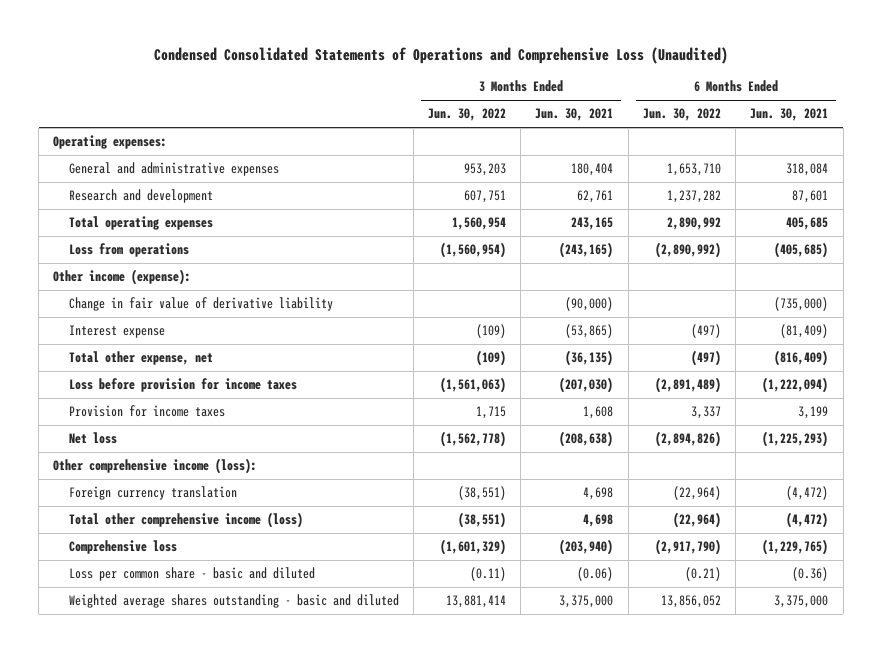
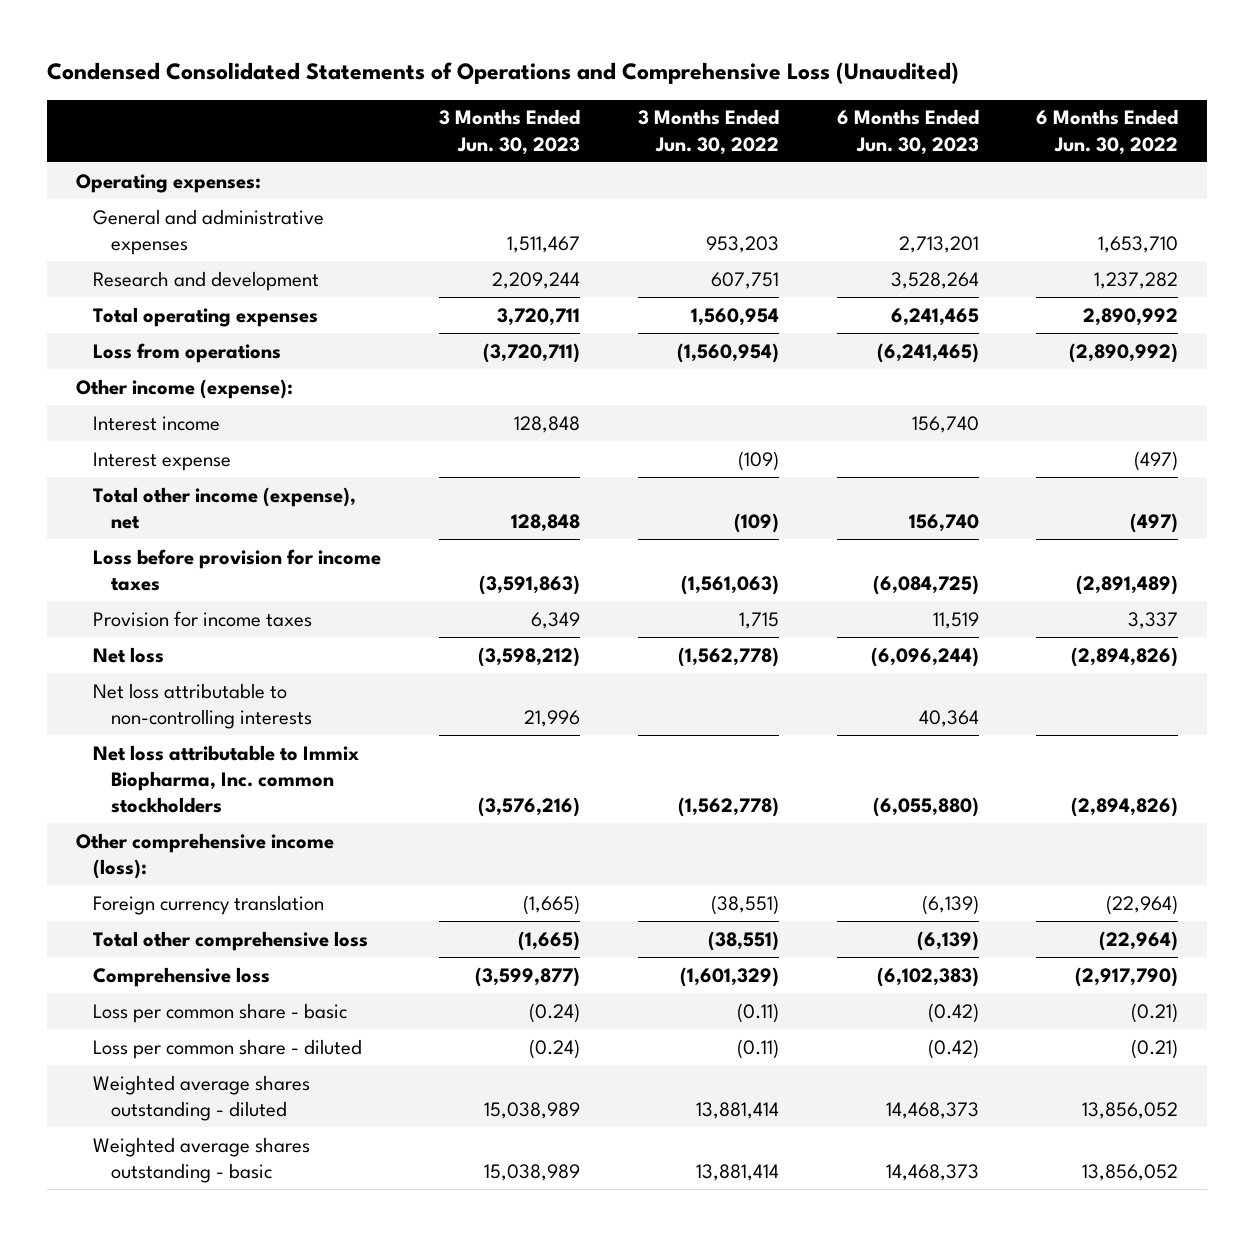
- | 3 Months Ended Jun. 30, 2022 | 3 Months Ended Jun. 30, 2021 | 6 Months Ended Jun. 30, 2022 | 6 Months Ended Jun. 30, 2021
+ | 3 Months Ended Jun. 30, 2023 | 3 Months Ended Jun. 30, 2022 | 6 Months Ended Jun. 30, 2023 | 6 Months Ended Jun. 30, 2022
- Change in fair value of derivative liability | | (90,000) | | (735,000)
+ Interest income | 128,848 | | 156,740 |
- Total other expense, net | (109) | (36,135) | (497) | (816,409)
+ Total other income (expense), net | 128,848 | (109) | 156,740 | (497)
+ Net loss attributable to non-controlling interests | 21,996 | | 40,364 |
+ Net loss attributable to Immix Biopharma, Inc. common stockholders | (3,576,216) | (1,562,778) | (6,055,880) | (2,894,826)
- Total other comprehensive income (loss) | (38,551) | 4,698 | (22,964) | (4,472)
+ Total other comprehensive loss | (1,665) | (38,551) | (6,139) | (22,964)
- Loss per common share - basic and diluted | (0.11) | (0.06) | (0.21) | (0.36)
- Weighted average shares outstanding - basic and diluted | 13,881,414 | 3,375,000 | 13,856,052 | 3,375,000
+ Loss per common share - basic | (0.24) | (0.11) | (0.42) | (0.21)
+ Loss per common share - diluted | (0.24) | (0.11) | (0.42) | (0.21)
+ Weighted average shares outstanding - diluted | 15,038,989 | 13,881,414 | 14,468,373 | 13,856,052
+ Weighted average shares outstanding - basic | 15,038,989 | 13,881,414 | 14,468,373 | 13,856,052

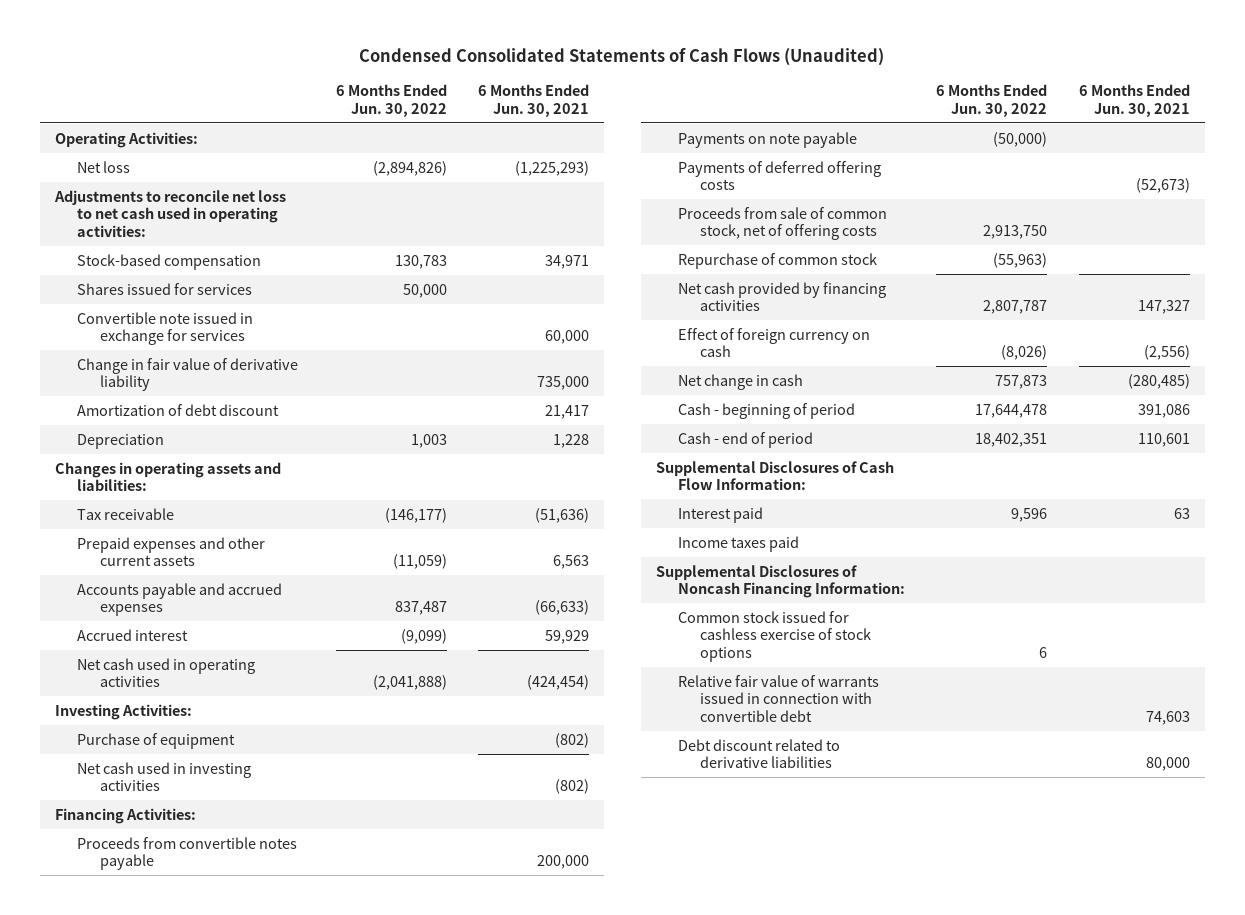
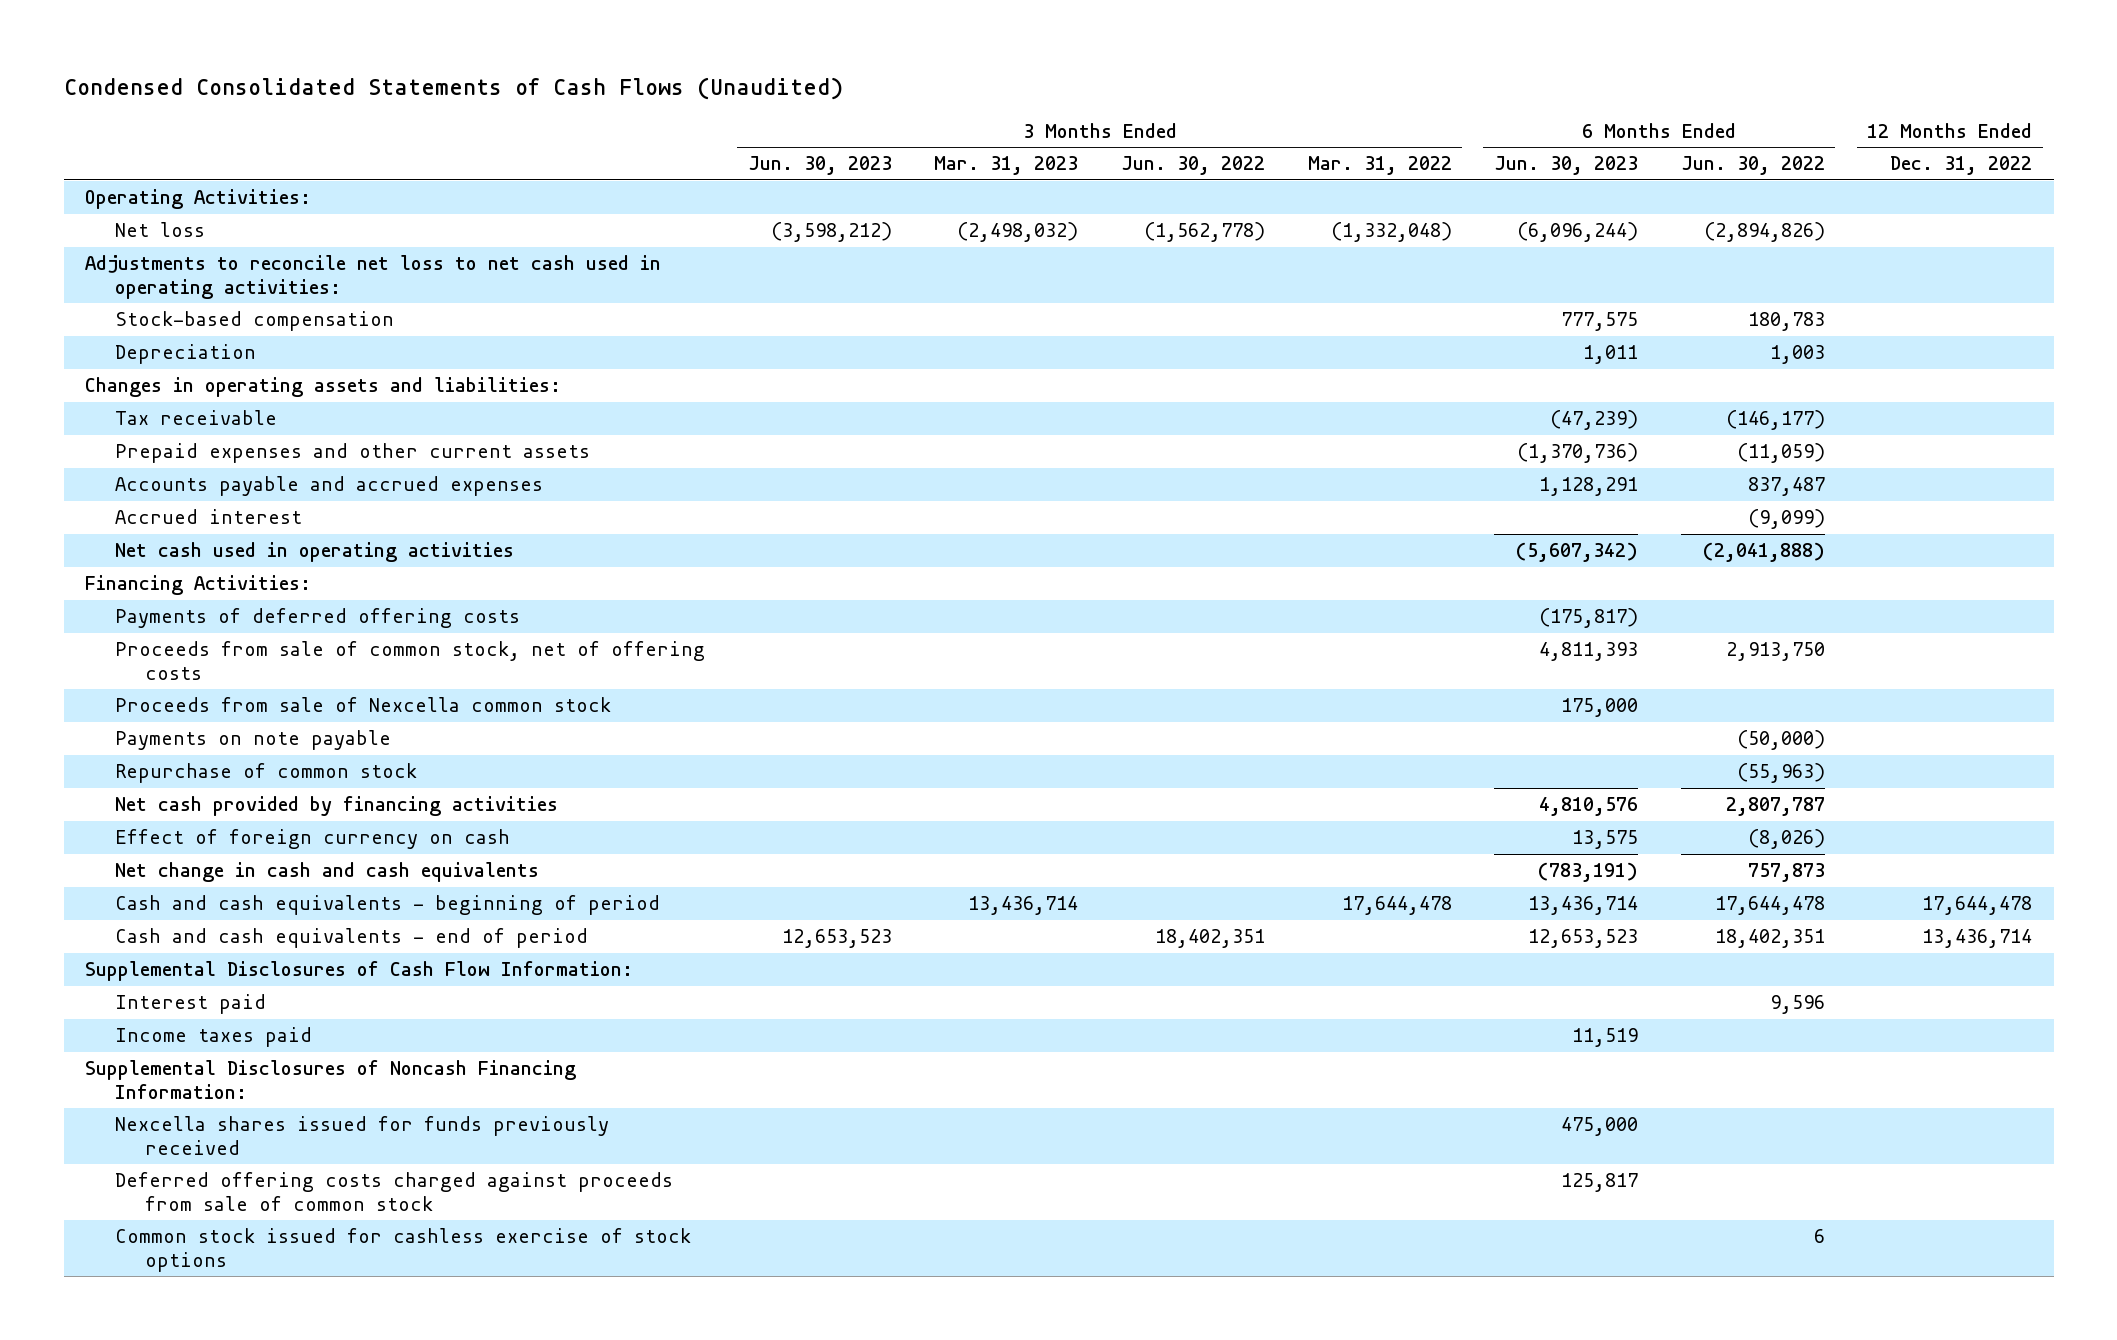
- | 6 Months Ended Jun. 30, 2022 | 6 Months Ended Jun. 30, 2021
+ | 3 Months Ended Jun. 30, 2023 | 3 Months Ended Mar. 31, 2023 | 3 Months Ended Jun. 30, 2022 | 3 Months Ended Mar. 31, 2022 | 6 Months Ended Jun. 30, 2023 | 6 Months Ended Jun. 30, 2022 | 12 Months Ended Dec. 31, 2022
- Stock-based compensation | 130,783 | 34,971
- Shares issued for services | 50,000 |
- Convertible note issued in exchange for services | | 60,000
- Change in fair value of derivative liability | | 735,000
- Amortization of debt discount | | 21,417
+ Stock-based compensation | | | | | 777,575 | 180,783 |
- Investing Activities:
- Purchase of equipment | | (802)
- Net cash used in investing activities | | (802)
- Proceeds from convertible notes payable | | 200,000
+ Proceeds from sale of Nexcella common stock | | | | | 175,000 | |
moved down: Payments on note payable | | | | | | (50,000) |
- Net change in cash | 757,873 | (280,485)
- Cash - beginning of period | 17,644,478 | 391,086
- Cash - end of period | 18,402,351 | 110,601
+ Net change in cash and cash equivalents | | | | | (783,191) | 757,873 |
+ Cash and cash equivalents - beginning of period | | 13,436,714 | | 17,644,478 | 13,436,714 | 17,644,478 | 17,644,478
+ Cash and cash equivalents - end of period | 12,653,523 | | 18,402,351 | | 12,653,523 | 18,402,351 | 13,436,714
+ Nexcella shares issued for funds previously received | | | | | 475,000 | |
+ Deferred offering costs charged against proceeds from sale of common stock | | | | | 125,817 | |
- Relative fair value of warrants issued in connection with convertible debt | | 74,603
- Debt discount related to derivative liabilities | | 80,000

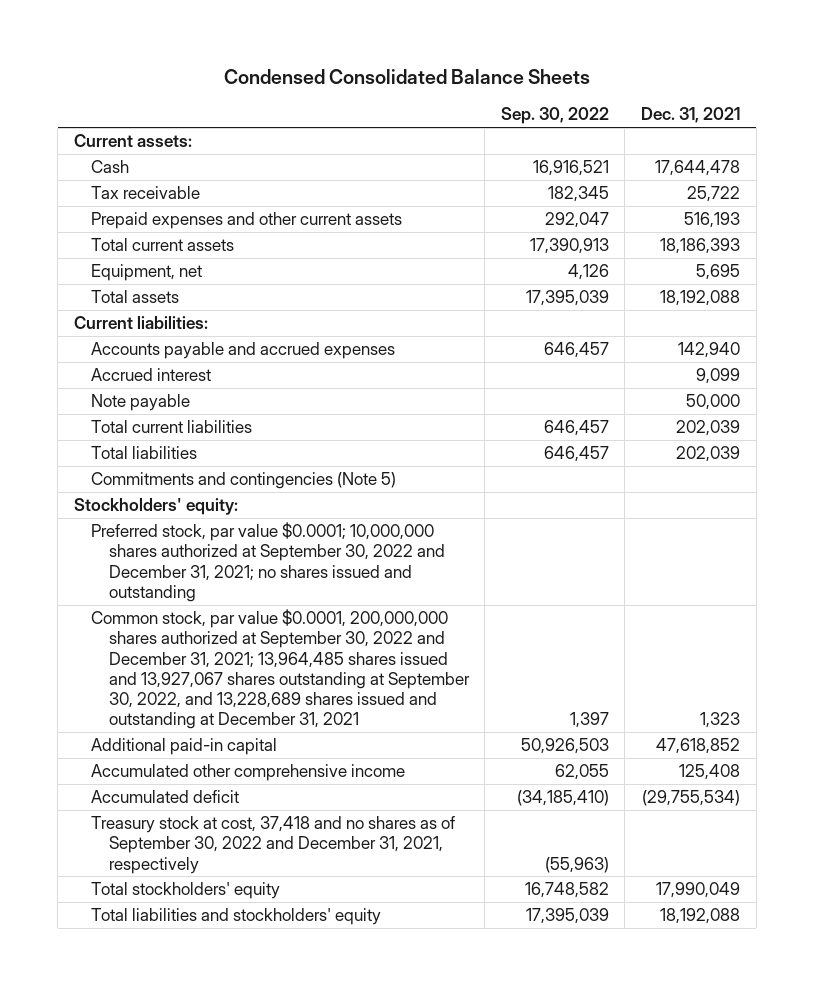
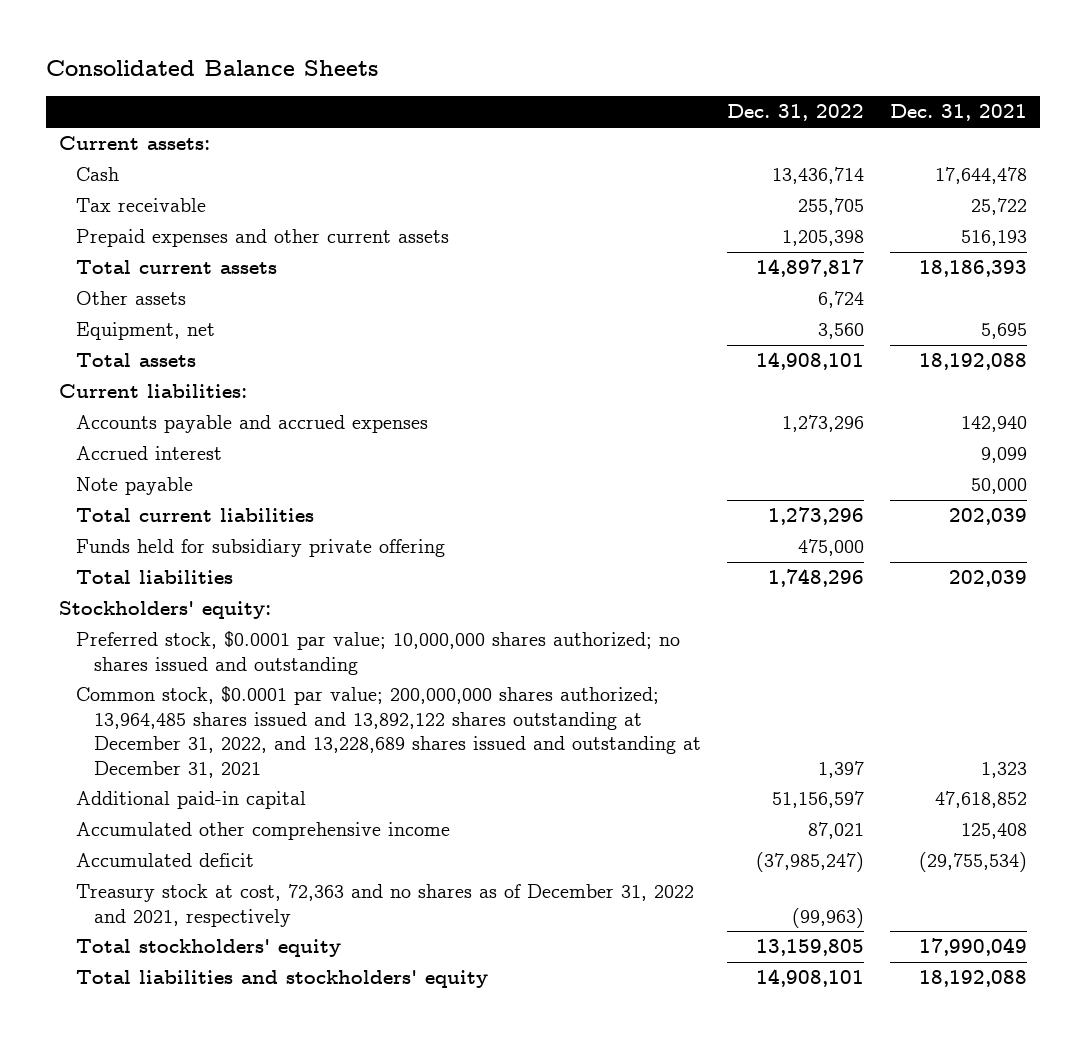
- Condensed Consolidated Balance Sheets
+ Consolidated Balance Sheets
- | Sep. 30, 2022 | Dec. 31, 2021
+ | Dec. 31, 2022 | Dec. 31, 2021
+ Other assets | 6,724 |
+ Funds held for subsidiary private offering | 475,000 |
- Commitments and contingencies (Note 5)
- Preferred stock, par value $0.0001; 10,000,000 shares authorized at September 30, 2022 and December 31, 2021; no shares issued and outstanding
- Common stock, par value $0.0001, 200,000,000 shares authorized at September 30, 2022 and December 31, 2021; 13,964,485 shares issued and 13,927,067 shares outstanding at September 30, 2022, and 13,228,689 shares issued and outstanding at December 31, 2021 | 1,397 | 1,323
+ Preferred stock, $0.0001 par value; 10,000,000 shares authorized; no shares issued and outstanding
+ Common stock, $0.0001 par value; 200,000,000 shares authorized; 13,964,485 shares issued and 13,892,122 shares outstanding at December 31, 2022, and 13,228,689 shares issued and outstanding at December 31, 2021 | 1,397 | 1,323
- Treasury stock at cost, 37,418 and no shares as of September 30, 2022 and December 31, 2021, respectively | (55,963) |
+ Treasury stock at cost, 72,363 and no shares as of December 31, 2022 and 2021, respectively | (99,963) |

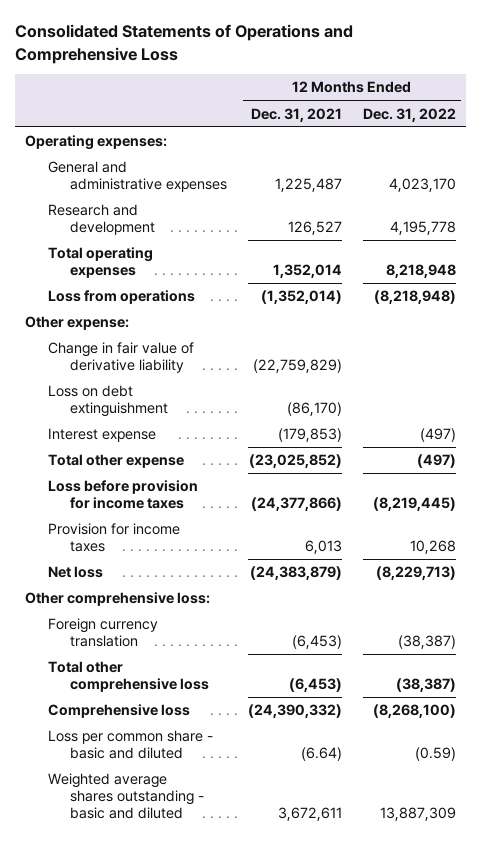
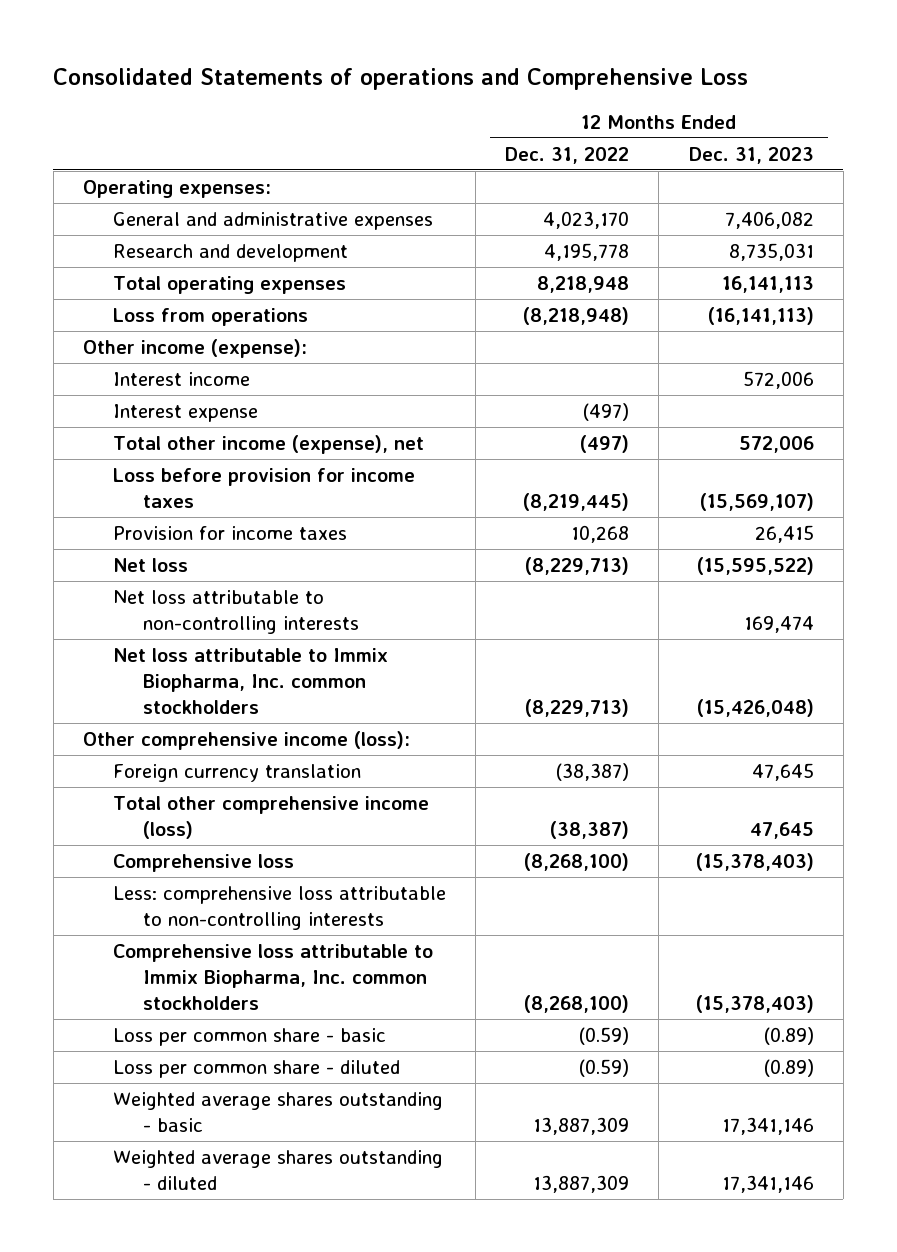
- Consolidated Statements of Operations and Comprehensive Loss
+ Consolidated Statements of operations and Comprehensive Loss
- | 12 Months Ended Dec. 31, 2021 | 12 Months Ended Dec. 31, 2022
+ | 12 Months Ended Dec. 31, 2022 | 12 Months Ended Dec. 31, 2023
- Other expense:
- Change in fair value of derivative liability | (22,759,829) |
- Loss on debt extinguishment | (86,170) |
+ Other income (expense):
+ Interest income | | 572,006
- Total other expense | (23,025,852) | (497)
+ Total other income (expense), net | (497) | 572,006
- Other comprehensive loss:
+ Net loss attributable to non-controlling interests | | 169,474
+ Net loss attributable to Immix Biopharma, Inc. common stockholders | (8,229,713) | (15,426,048)
+ Other comprehensive income (loss):
- Total other comprehensive loss | (6,453) | (38,387)
+ Total other comprehensive income (loss) | (38,387) | 47,645
- Loss per common share - basic and diluted | (6.64) | (0.59)
- Weighted average shares outstanding - basic and diluted | 3,672,611 | 13,887,309
+ Less: comprehensive loss attributable to non-controlling interests
+ Comprehensive loss attributable to Immix Biopharma, Inc. common stockholders | (8,268,100) | (15,378,403)
+ Loss per common share - basic | (0.59) | (0.89)
+ Loss per common share - diluted | (0.59) | (0.89)
+ Weighted average shares outstanding - basic | 13,887,309 | 17,341,146
+ Weighted average shares outstanding - diluted | 13,887,309 | 17,341,146

